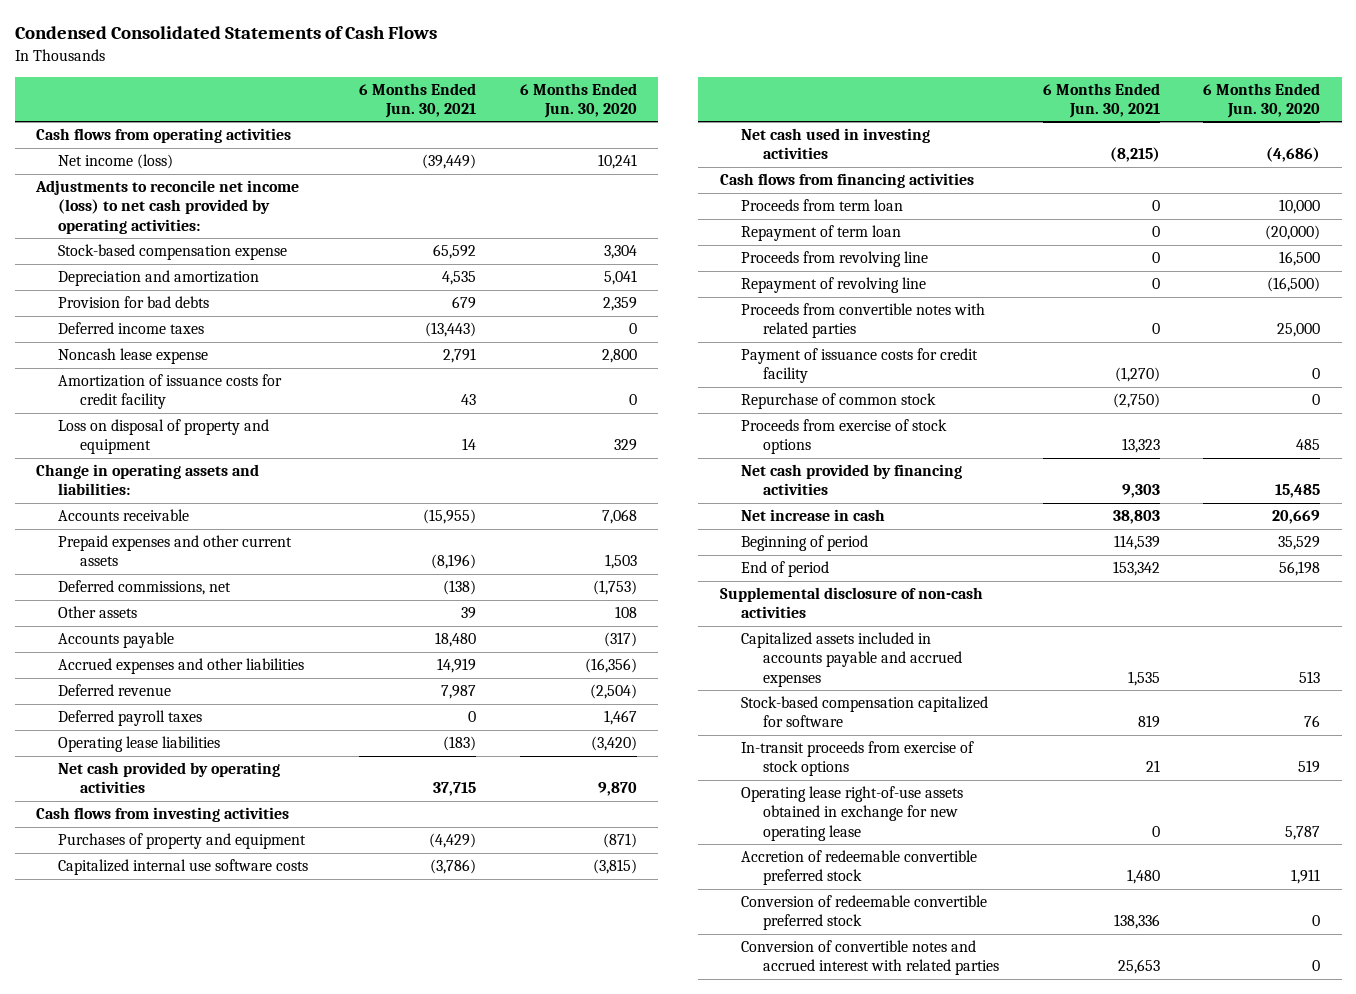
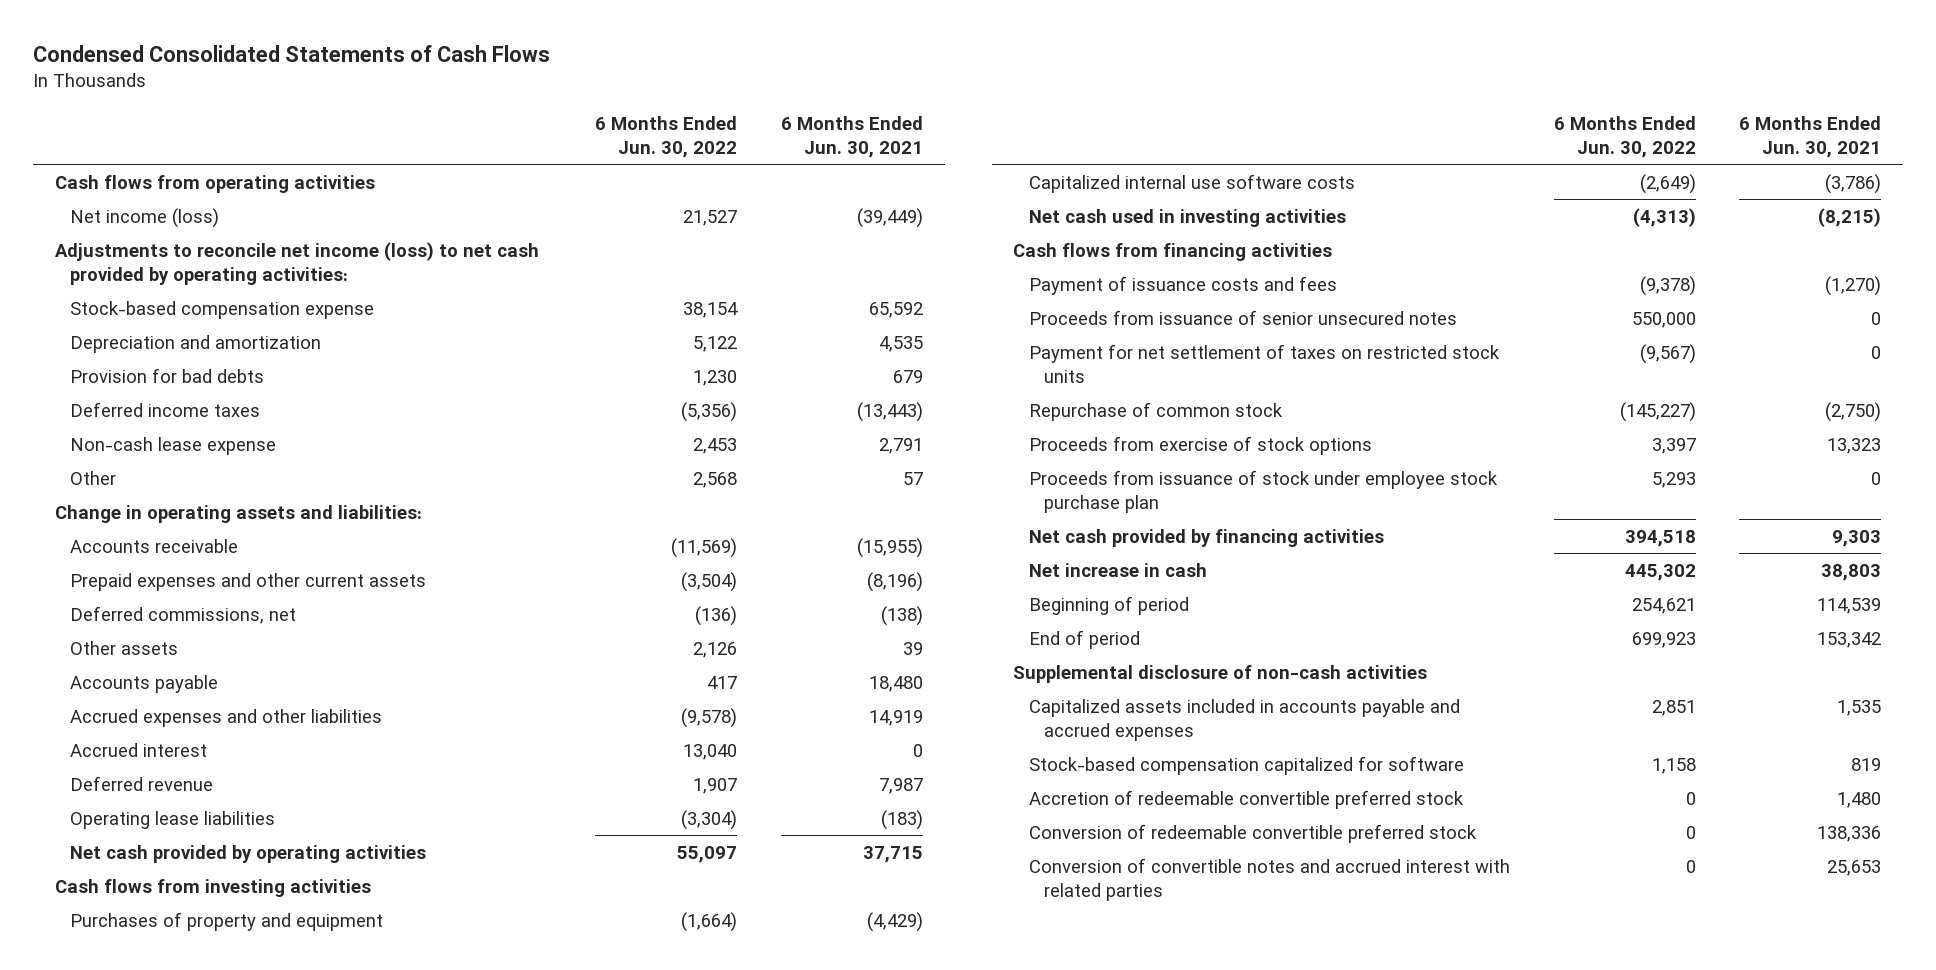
- | 6 Months Ended Jun. 30, 2021 | 6 Months Ended Jun. 30, 2020
+ | 6 Months Ended Jun. 30, 2022 | 6 Months Ended Jun. 30, 2021
- Noncash lease expense | 2,791 | 2,800
- Amortization of issuance costs for credit facility | 43 | 0
- Loss on disposal of property and equipment | 14 | 329
+ Non-cash lease expense | 2,453 | 2,791
+ Other | 2,568 | 57
+ Accrued interest | 13,040 | 0
- Deferred payroll taxes | 0 | 1,467
- Proceeds from term loan | 0 | 10,000
- Repayment of term loan | 0 | (20,000)
- Proceeds from revolving line | 0 | 16,500
- Repayment of revolving line | 0 | (16,500)
- Proceeds from convertible notes with related parties | 0 | 25,000
- Payment of issuance costs for credit facility | (1,270) | 0
+ Payment of issuance costs and fees | (9,378) | (1,270)
+ Proceeds from issuance of senior unsecured notes | 550,000 | 0
+ Payment for net settlement of taxes on restricted stock units | (9,567) | 0
+ Proceeds from issuance of stock under employee stock purchase plan | 5,293 | 0
- In-transit proceeds from exercise of stock options | 21 | 519
- Operating lease right-of-use assets obtained in exchange for new operating lease | 0 | 5,787

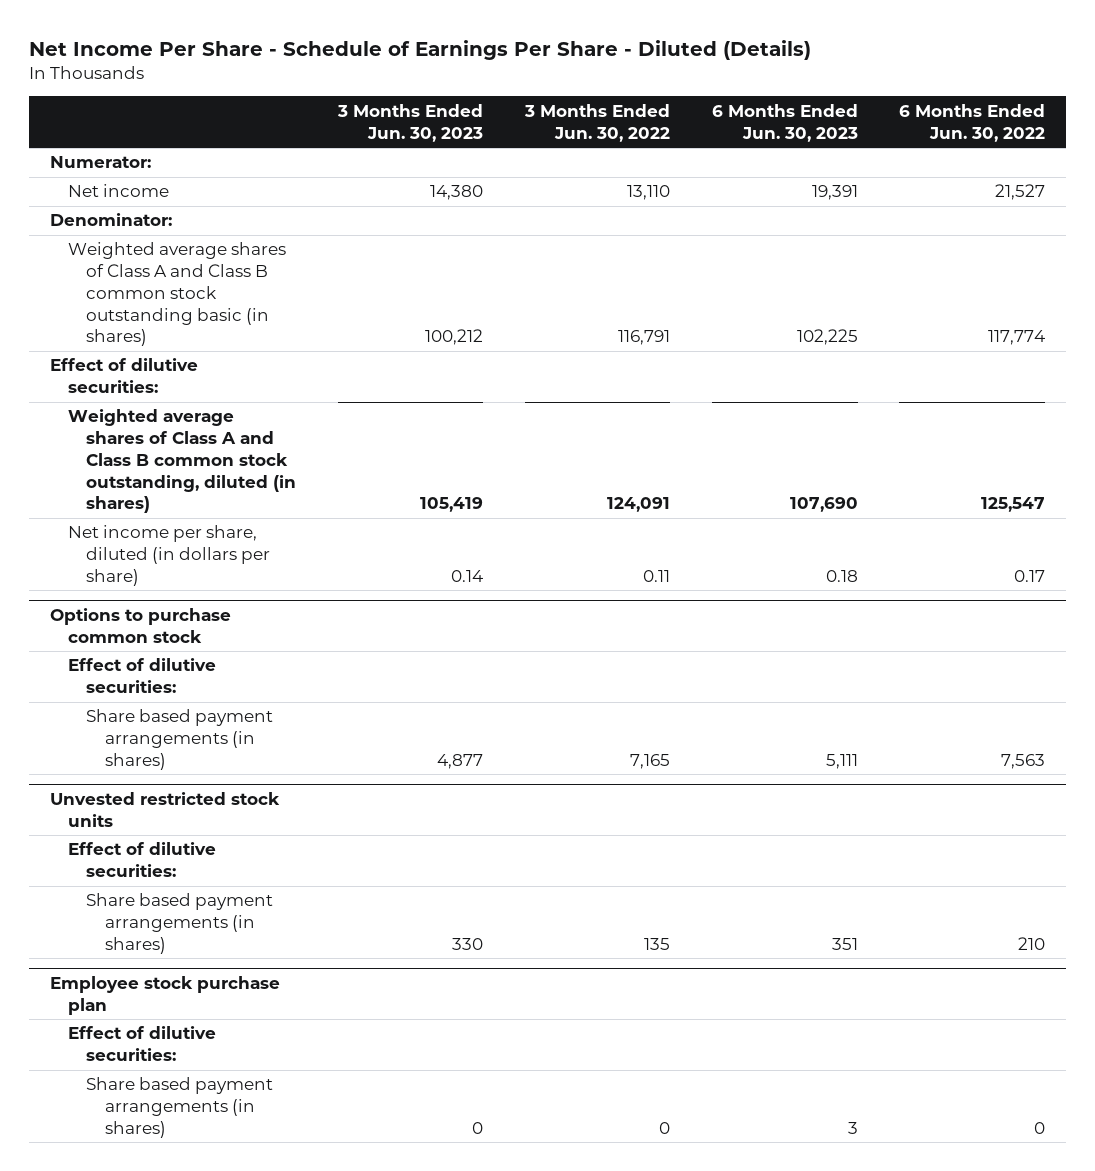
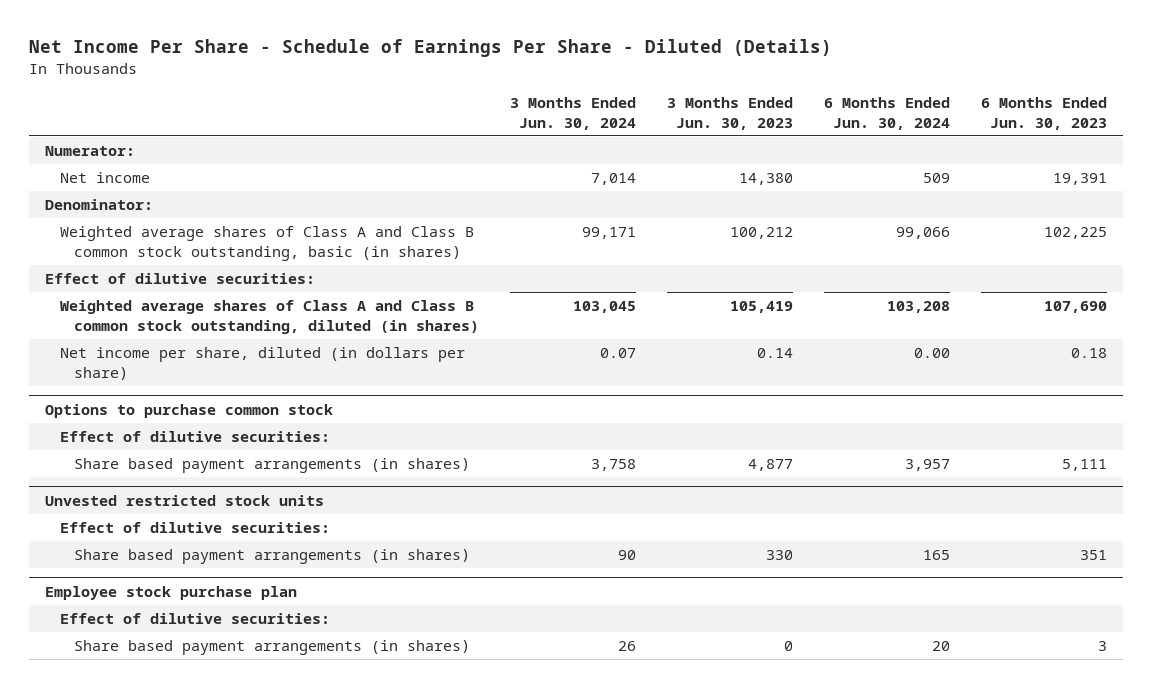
- | 3 Months Ended Jun. 30, 2023 | 3 Months Ended Jun. 30, 2022 | 6 Months Ended Jun. 30, 2023 | 6 Months Ended Jun. 30, 2022
+ | 3 Months Ended Jun. 30, 2024 | 3 Months Ended Jun. 30, 2023 | 6 Months Ended Jun. 30, 2024 | 6 Months Ended Jun. 30, 2023
- Weighted average shares of Class A and Class B common stock outstanding basic (in shares) | 100,212 | 116,791 | 102,225 | 117,774
+ Weighted average shares of Class A and Class B common stock outstanding, basic (in shares) | 99,171 | 100,212 | 99,066 | 102,225

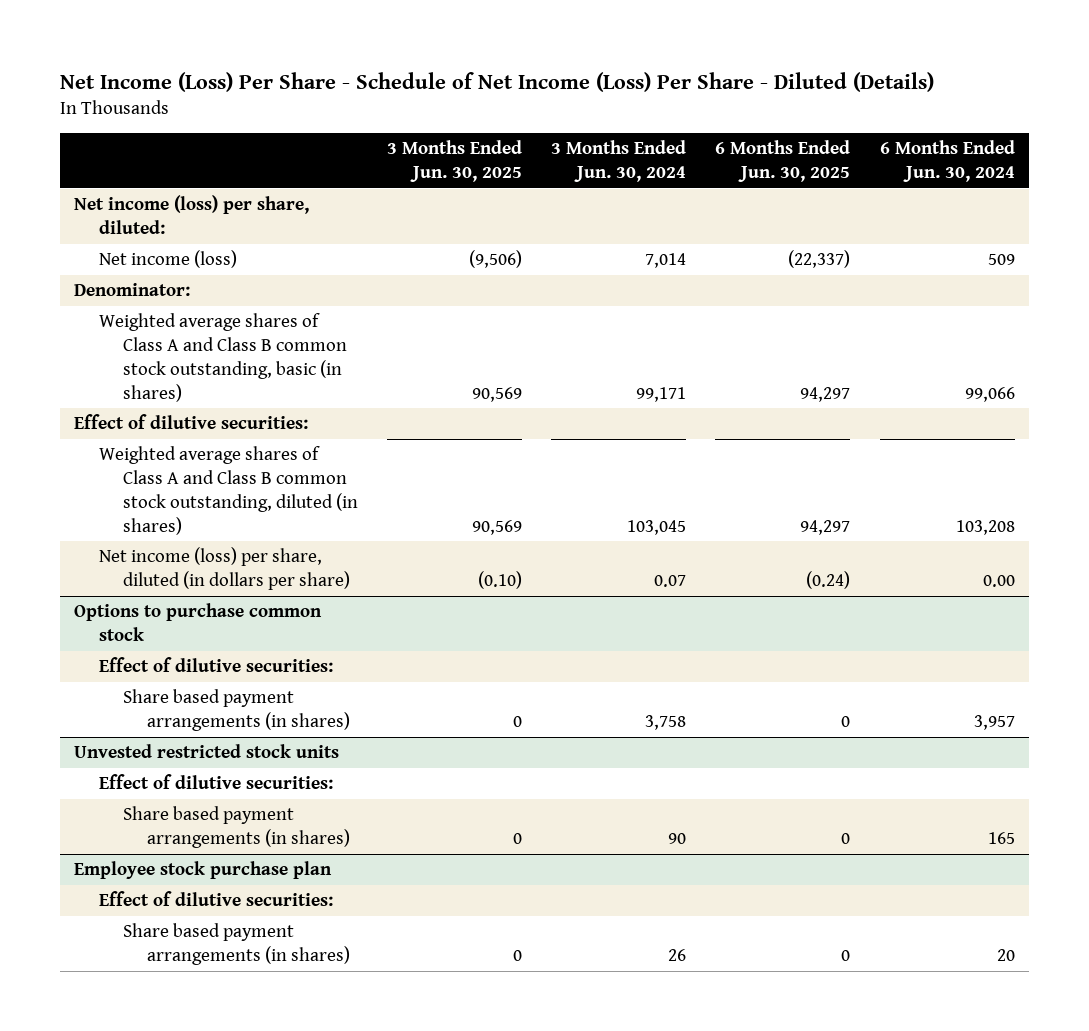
- Net Income Per Share - Schedule of Earnings Per Share - Diluted (Details)
+ Net Income (Loss) Per Share - Schedule of Net Income (Loss) Per Share - Diluted (Details)
- | 3 Months Ended Jun. 30, 2024 | 3 Months Ended Jun. 30, 2023 | 6 Months Ended Jun. 30, 2024 | 6 Months Ended Jun. 30, 2023
+ | 3 Months Ended Jun. 30, 2025 | 3 Months Ended Jun. 30, 2024 | 6 Months Ended Jun. 30, 2025 | 6 Months Ended Jun. 30, 2024
- Numerator:
- Net income | 7,014 | 14,380 | 509 | 19,391
+ Net income (loss) per share, diluted:
+ Net income (loss) | (9,506) | 7,014 | (22,337) | 509
- Net income per share, diluted (in dollars per share) | 0.07 | 0.14 | 0.00 | 0.18
+ Net income (loss) per share, diluted (in dollars per share) | (0.10) | 0.07 | (0.24) | 0.00

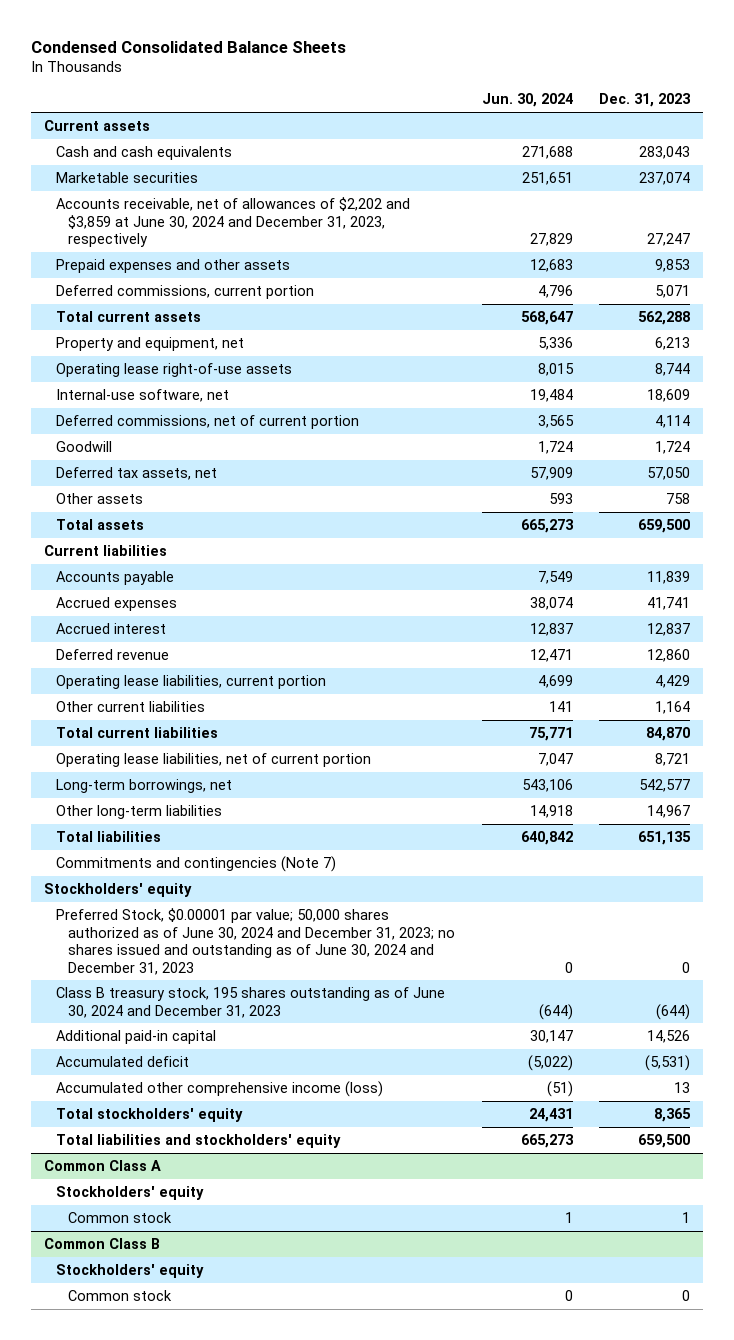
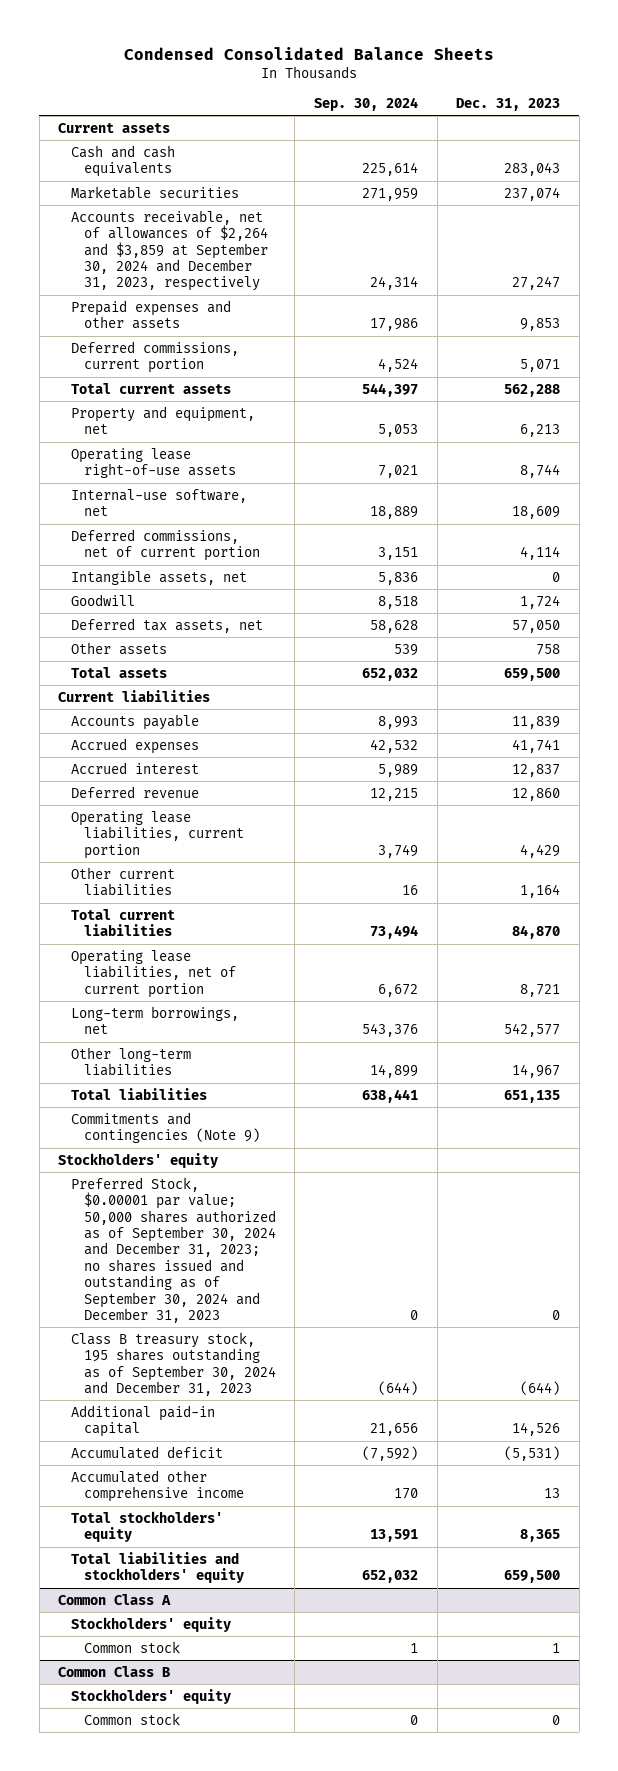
- | Jun. 30, 2024 | Dec. 31, 2023
+ | Sep. 30, 2024 | Dec. 31, 2023
- Accounts receivable, net of allowances of $2,202 and $3,859 at June 30, 2024 and December 31, 2023, respectively | 27,829 | 27,247
+ Accounts receivable, net of allowances of $2,264 and $3,859 at September 30, 2024 and December 31, 2023, respectively | 24,314 | 27,247
+ Intangible assets, net | 5,836 | 0
- Commitments and contingencies (Note 7)
+ Commitments and contingencies (Note 9)
- Preferred Stock, $0.00001 par value; 50,000 shares authorized as of June 30, 2024 and December 31, 2023; no shares issued and outstanding as of June 30, 2024 and December 31, 2023 | 0 | 0
- Class B treasury stock, 195 shares outstanding as of June 30, 2024 and December 31, 2023 | (644) | (644)
+ Preferred Stock, $0.00001 par value; 50,000 shares authorized as of September 30, 2024 and December 31, 2023; no shares issued and outstanding as of September 30, 2024 and December 31, 2023 | 0 | 0
+ Class B treasury stock, 195 shares outstanding as of September 30, 2024 and December 31, 2023 | (644) | (644)
- Accumulated other comprehensive income (loss) | (51) | 13
+ Accumulated other comprehensive income | 170 | 13

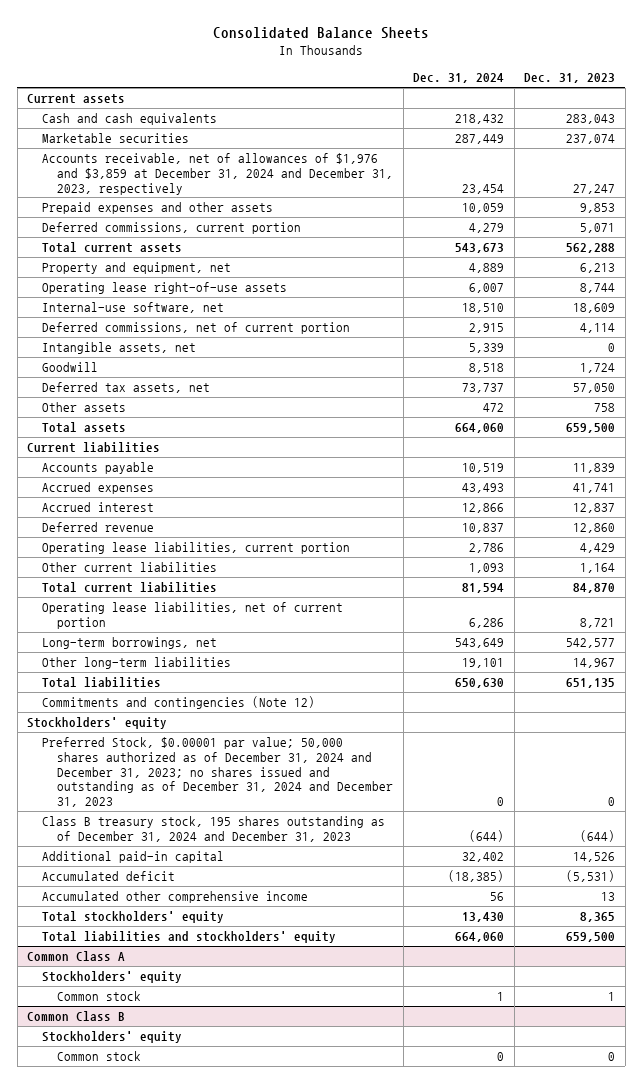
- Condensed Consolidated Balance Sheets
+ Consolidated Balance Sheets
- | Sep. 30, 2024 | Dec. 31, 2023
+ | Dec. 31, 2024 | Dec. 31, 2023
- Accounts receivable, net of allowances of $2,264 and $3,859 at September 30, 2024 and December 31, 2023, respectively | 24,314 | 27,247
+ Accounts receivable, net of allowances of $1,976 and $3,859 at December 31, 2024 and December 31, 2023, respectively | 23,454 | 27,247
- Commitments and contingencies (Note 9)
+ Commitments and contingencies (Note 12)
- Preferred Stock, $0.00001 par value; 50,000 shares authorized as of September 30, 2024 and December 31, 2023; no shares issued and outstanding as of September 30, 2024 and December 31, 2023 | 0 | 0
- Class B treasury stock, 195 shares outstanding as of September 30, 2024 and December 31, 2023 | (644) | (644)
+ Preferred Stock, $0.00001 par value; 50,000 shares authorized as of December 31, 2024 and December 31, 2023; no shares issued and outstanding as of December 31, 2024 and December 31, 2023 | 0 | 0
+ Class B treasury stock, 195 shares outstanding as of December 31, 2024 and December 31, 2023 | (644) | (644)

